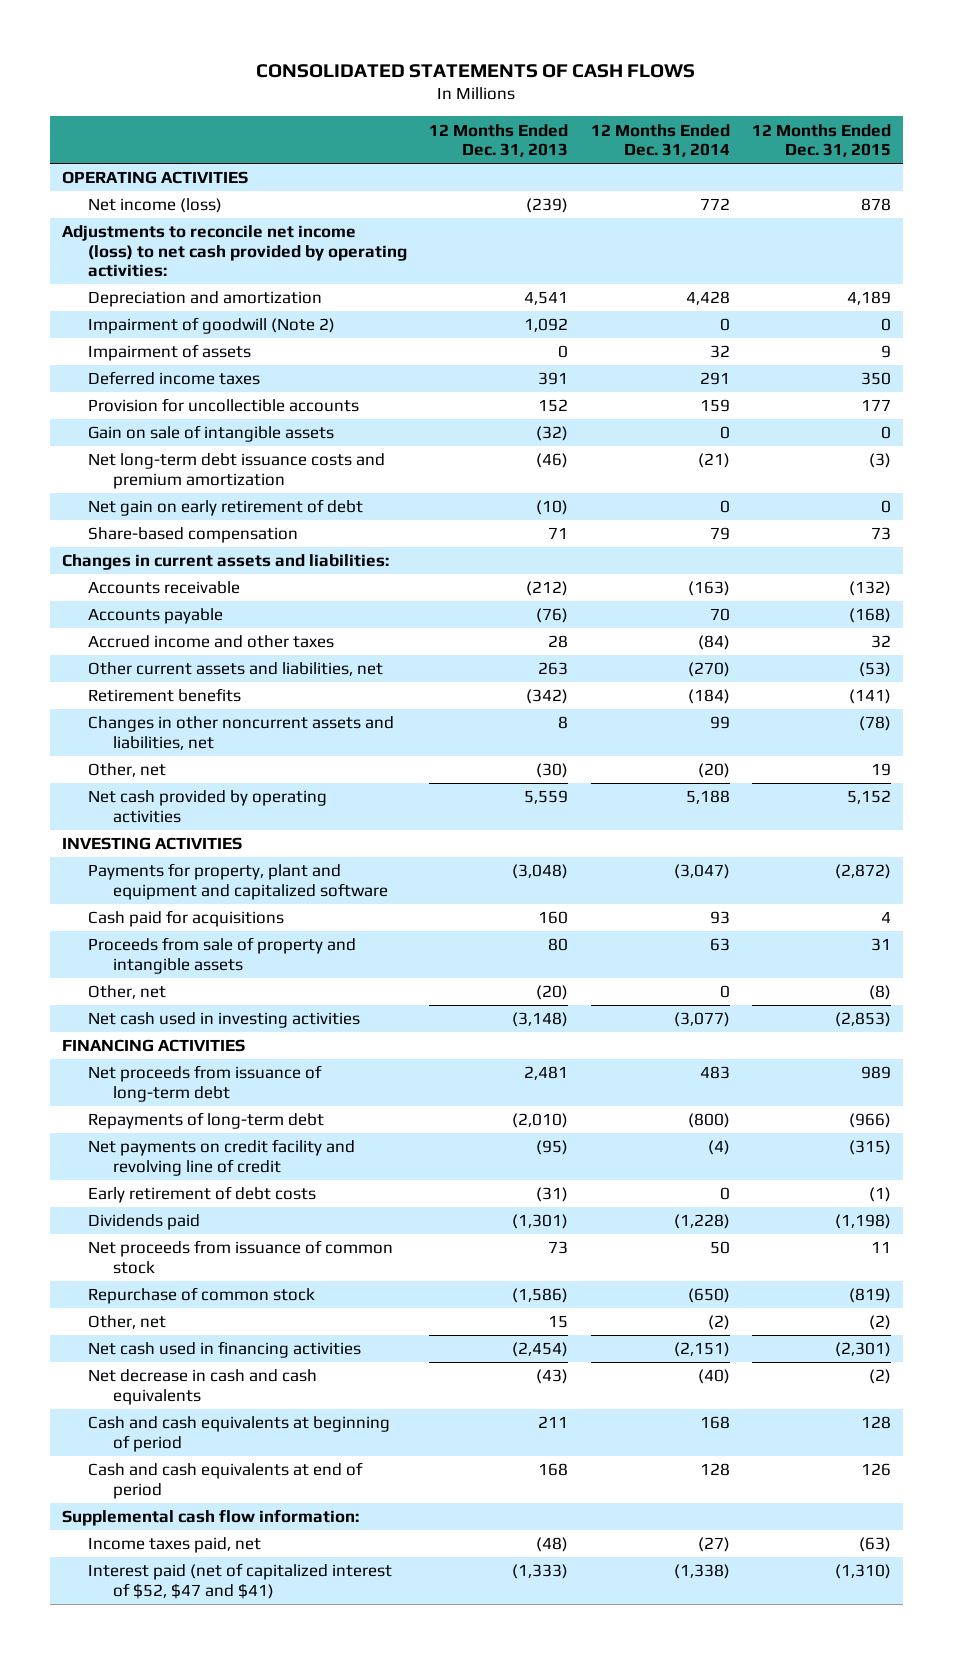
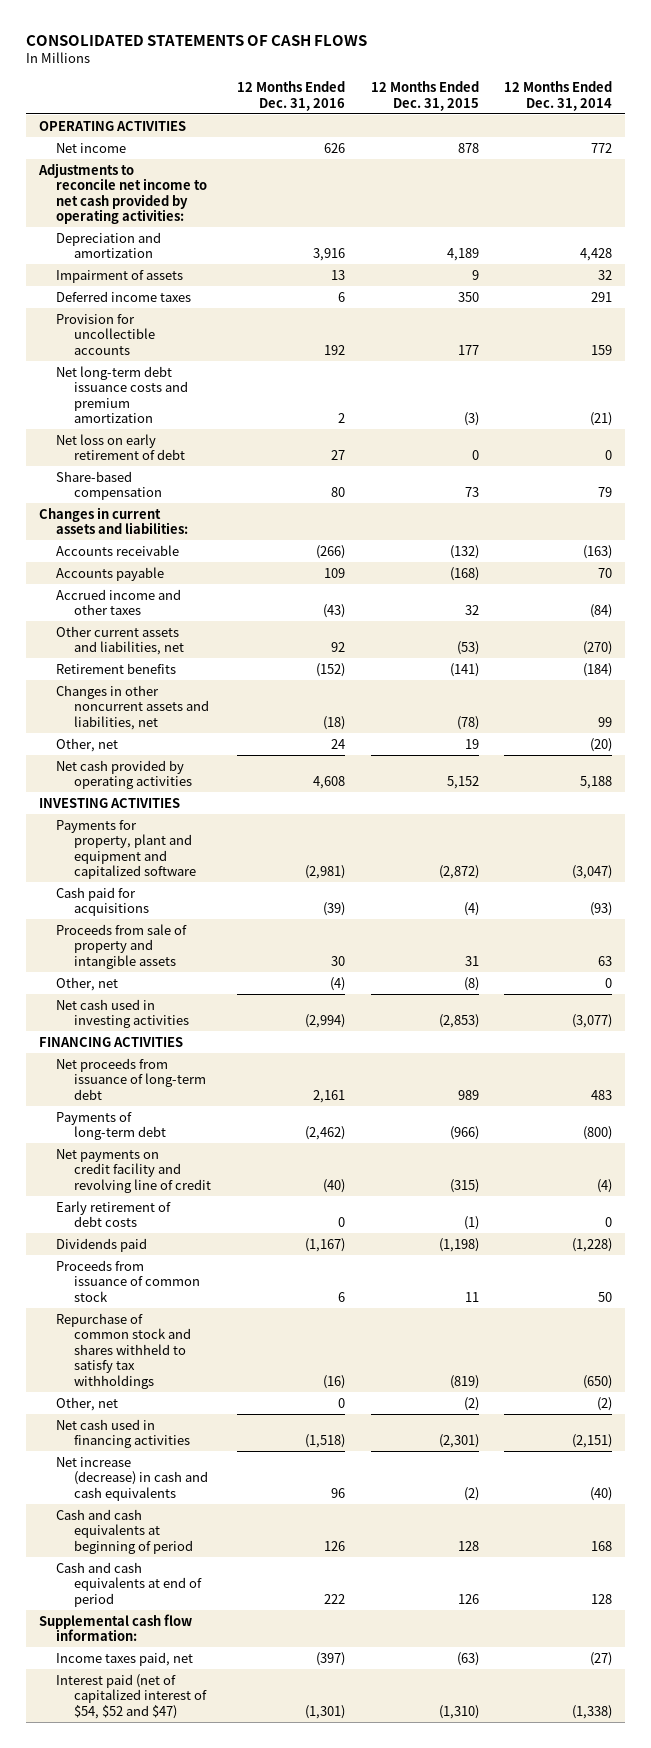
- | 12 Months Ended Dec. 31, 2013 | 12 Months Ended Dec. 31, 2014 | 12 Months Ended Dec. 31, 2015
+ | 12 Months Ended Dec. 31, 2016 | 12 Months Ended Dec. 31, 2015 | 12 Months Ended Dec. 31, 2014
- Net income (loss) | (239) | 772 | 878
- Adjustments to reconcile net income (loss) to net cash provided by operating activities:
+ Net income | 626 | 878 | 772
+ Adjustments to reconcile net income to net cash provided by operating activities:
- Impairment of goodwill (Note 2) | 1,092 | 0 | 0
- Gain on sale of intangible assets | (32) | 0 | 0
- Net gain on early retirement of debt | (10) | 0 | 0
+ Net loss on early retirement of debt | 27 | 0 | 0
- Cash paid for acquisitions | 160 | 93 | 4
+ Cash paid for acquisitions | (39) | (4) | (93)
- Repayments of long-term debt | (2,010) | (800) | (966)
+ Payments of long-term debt | (2,462) | (966) | (800)
- Net proceeds from issuance of common stock | 73 | 50 | 11
- Repurchase of common stock | (1,586) | (650) | (819)
+ Proceeds from issuance of common stock | 6 | 11 | 50
+ Repurchase of common stock and shares withheld to satisfy tax withholdings | (16) | (819) | (650)
- Net decrease in cash and cash equivalents | (43) | (40) | (2)
+ Net increase (decrease) in cash and cash equivalents | 96 | (2) | (40)
- Interest paid (net of capitalized interest of $52, $47 and $41) | (1,333) | (1,338) | (1,310)
+ Interest paid (net of capitalized interest of $54, $52 and $47) | (1,301) | (1,310) | (1,338)

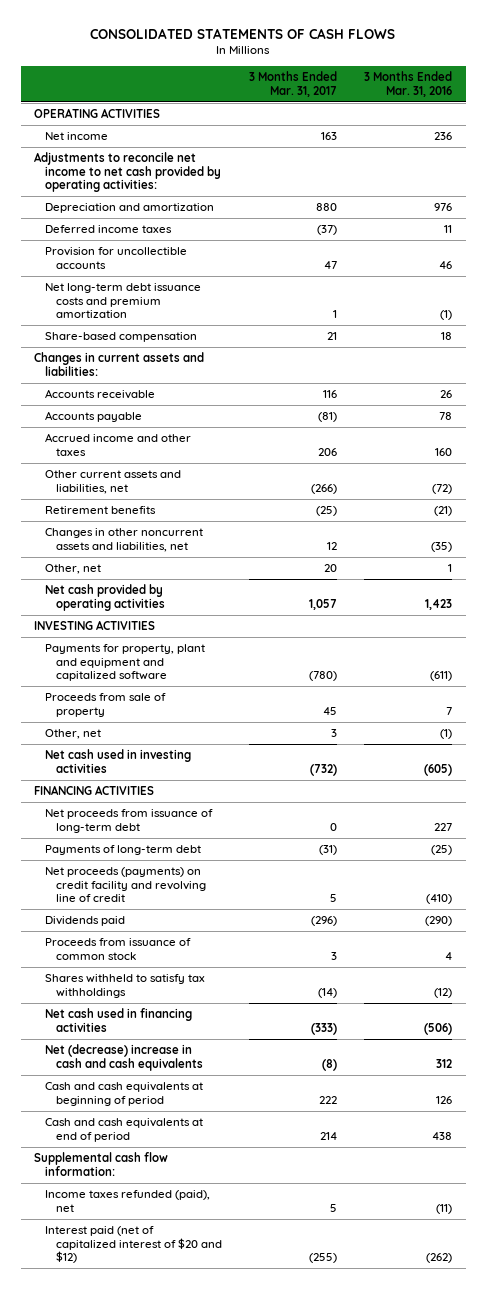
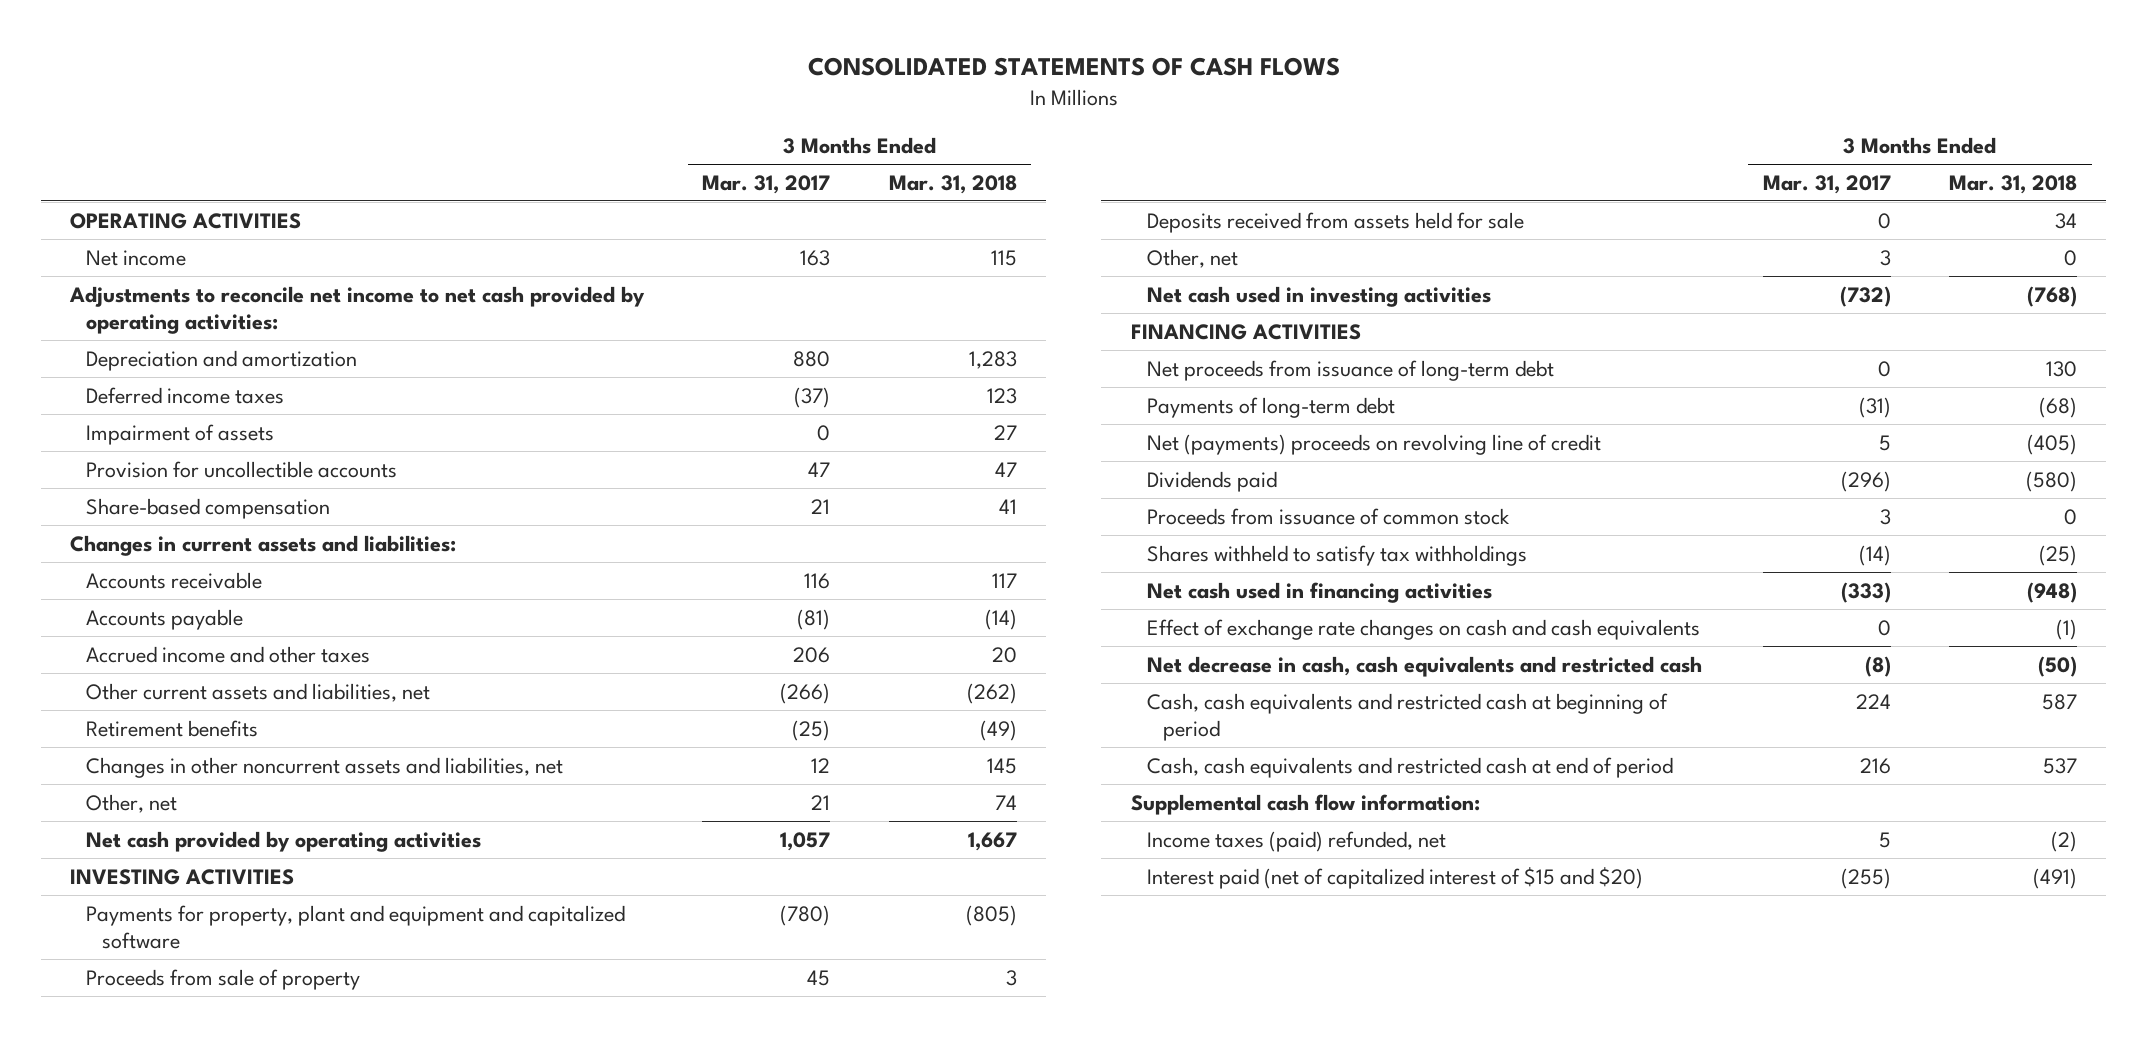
- | 3 Months Ended Mar. 31, 2017 | 3 Months Ended Mar. 31, 2016
+ | 3 Months Ended Mar. 31, 2017 | 3 Months Ended Mar. 31, 2018
+ Impairment of assets | 0 | 27
- Net long-term debt issuance costs and premium amortization | 1 | (1)
- Other, net | 20 | 1
+ Other, net | 21 | 74
+ Deposits received from assets held for sale | 0 | 34
- Net proceeds (payments) on credit facility and revolving line of credit | 5 | (410)
+ Net (payments) proceeds on revolving line of credit | 5 | (405)
- Net (decrease) increase in cash and cash equivalents | (8) | 312
- Cash and cash equivalents at beginning of period | 222 | 126
- Cash and cash equivalents at end of period | 214 | 438
+ Effect of exchange rate changes on cash and cash equivalents | 0 | (1)
+ Net decrease in cash, cash equivalents and restricted cash | (8) | (50)
+ Cash, cash equivalents and restricted cash at beginning of period | 224 | 587
+ Cash, cash equivalents and restricted cash at end of period | 216 | 537
- Income taxes refunded (paid), net | 5 | (11)
- Interest paid (net of capitalized interest of $20 and $12) | (255) | (262)
+ Income taxes (paid) refunded, net | 5 | (2)
+ Interest paid (net of capitalized interest of $15 and $20) | (255) | (491)

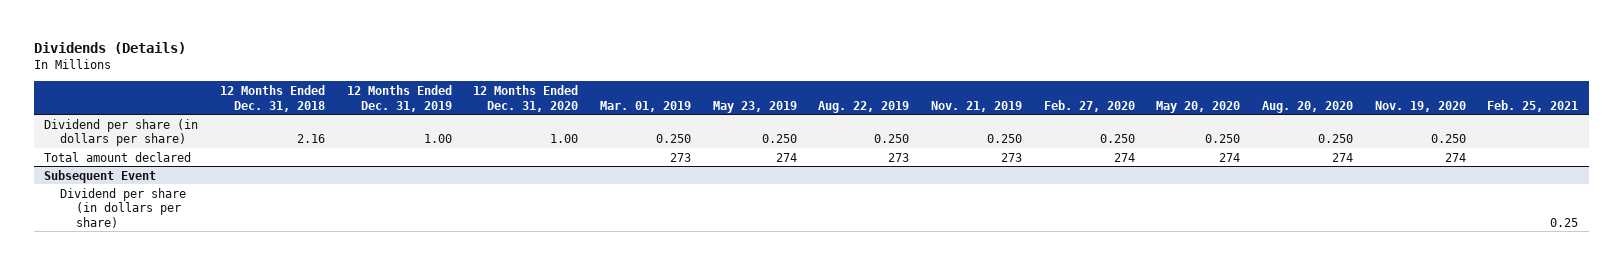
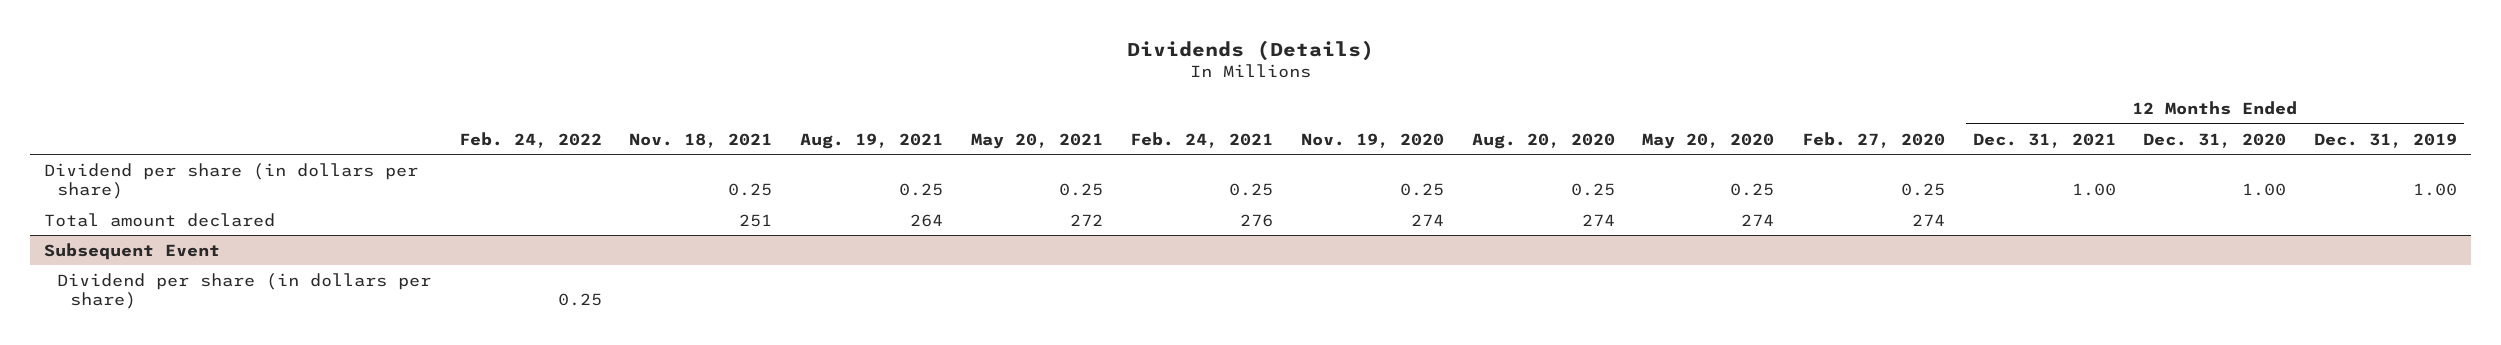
- | 12 Months Ended Dec. 31, 2018 | 12 Months Ended Dec. 31, 2019 | 12 Months Ended Dec. 31, 2020 | Mar. 01, 2019 | May 23, 2019 | Aug. 22, 2019 | Nov. 21, 2019 | Feb. 27, 2020 | May 20, 2020 | Aug. 20, 2020 | Nov. 19, 2020 | Feb. 25, 2021
+ | Feb. 24, 2022 | Nov. 18, 2021 | Aug. 19, 2021 | May 20, 2021 | Feb. 24, 2021 | Nov. 19, 2020 | Aug. 20, 2020 | May 20, 2020 | Feb. 27, 2020 | 12 Months Ended Dec. 31, 2021 | 12 Months Ended Dec. 31, 2020 | 12 Months Ended Dec. 31, 2019
- Dividend per share (in dollars per share) | 2.16 | 1.00 | 1.00 | 0.250 | 0.250 | 0.250 | 0.250 | 0.250 | 0.250 | 0.250 | 0.250 |
+ Dividend per share (in dollars per share) | | 0.25 | 0.25 | 0.25 | 0.25 | 0.25 | 0.25 | 0.25 | 0.25 | 1.00 | 1.00 | 1.00

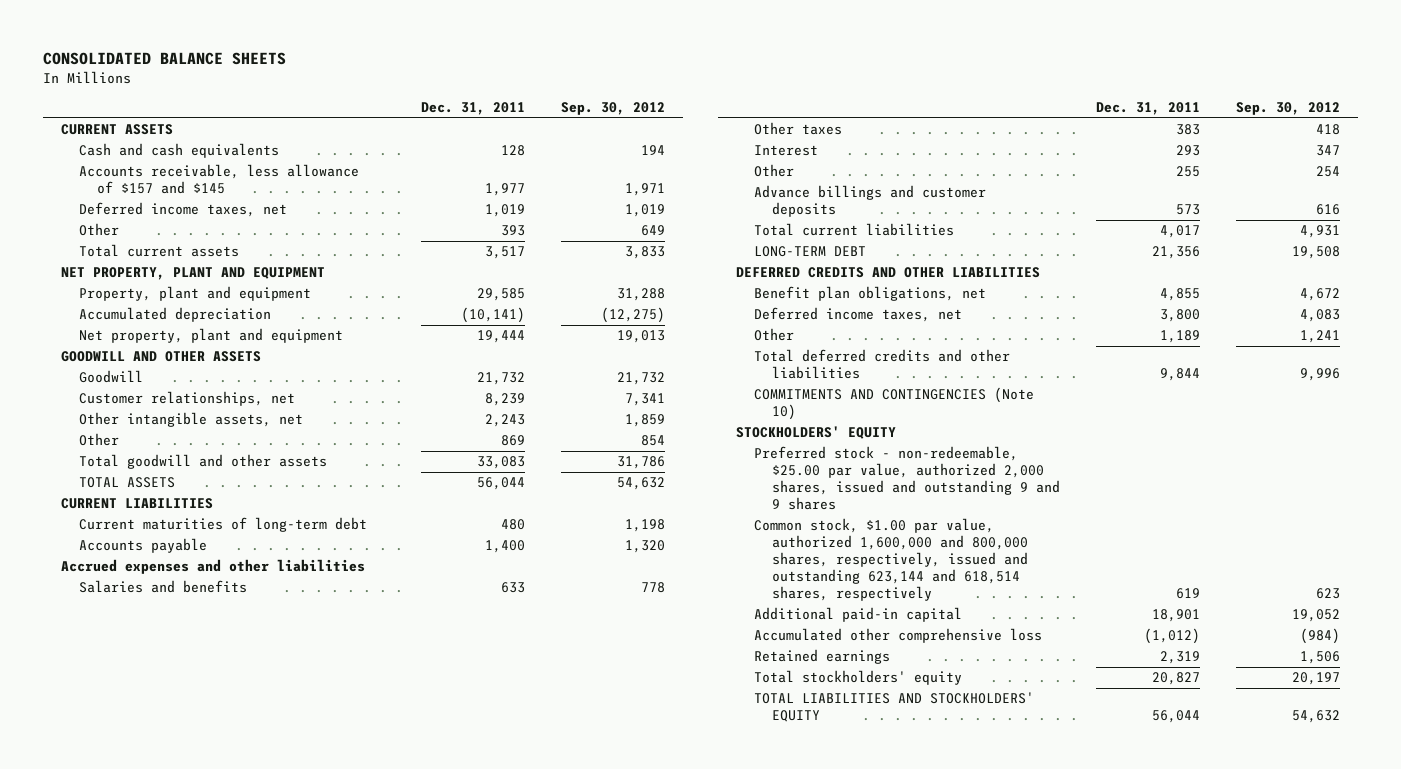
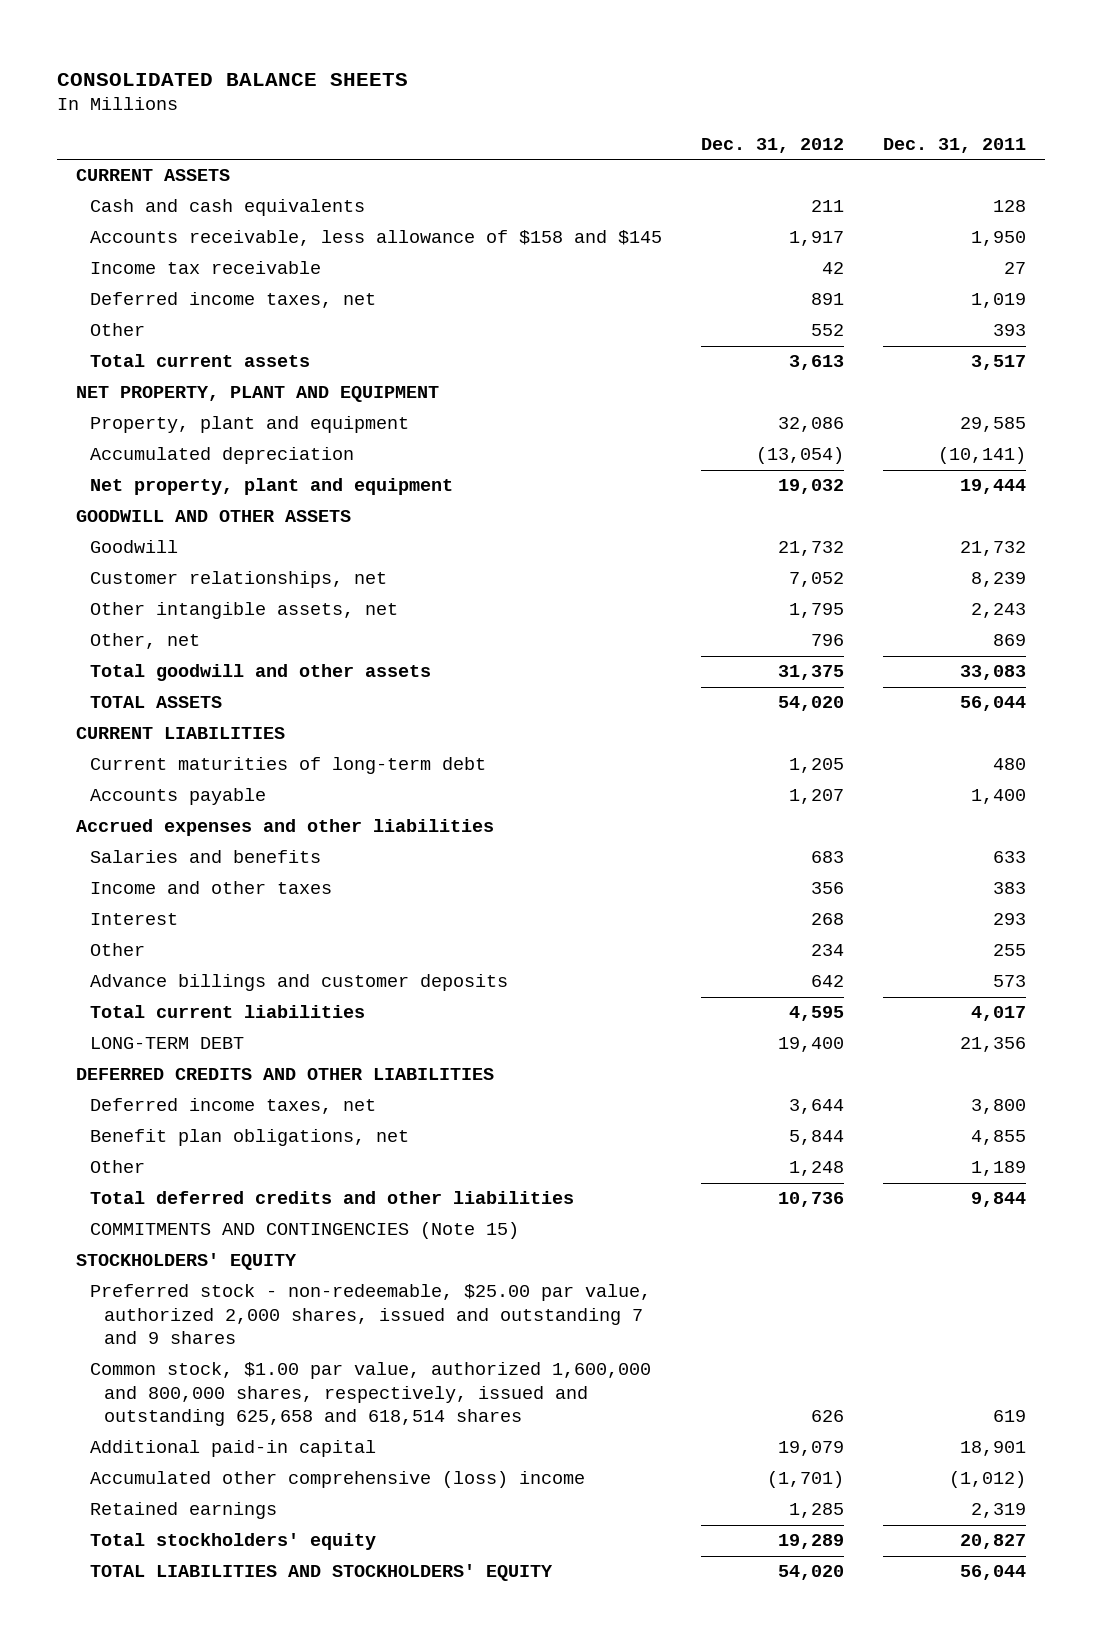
- | Dec. 31, 2011 | Sep. 30, 2012
+ | Dec. 31, 2012 | Dec. 31, 2011
- Accounts receivable, less allowance of $157 and $145 | 1,977 | 1,971
+ Accounts receivable, less allowance of $158 and $145 | 1,917 | 1,950
+ Income tax receivable | 42 | 27
- Other | 869 | 854
+ Other, net | 796 | 869
- Other taxes | 383 | 418
+ Income and other taxes | 356 | 383
moved down: Benefit plan obligations, net | 5,844 | 4,855
- COMMITMENTS AND CONTINGENCIES (Note 10)
+ COMMITMENTS AND CONTINGENCIES (Note 15)
- Preferred stock - non-redeemable, $25.00 par value, authorized 2,000 shares, issued and outstanding 9 and 9 shares
- Common stock, $1.00 par value, authorized 1,600,000 and 800,000 shares, respectively, issued and outstanding 623,144 and 618,514 shares, respectively | 619 | 623
+ Preferred stock - non-redeemable, $25.00 par value, authorized 2,000 shares, issued and outstanding 7 and 9 shares
+ Common stock, $1.00 par value, authorized 1,600,000 and 800,000 shares, respectively, issued and outstanding 625,658 and 618,514 shares | 626 | 619
- Accumulated other comprehensive loss | (1,012) | (984)
+ Accumulated other comprehensive (loss) income | (1,701) | (1,012)

